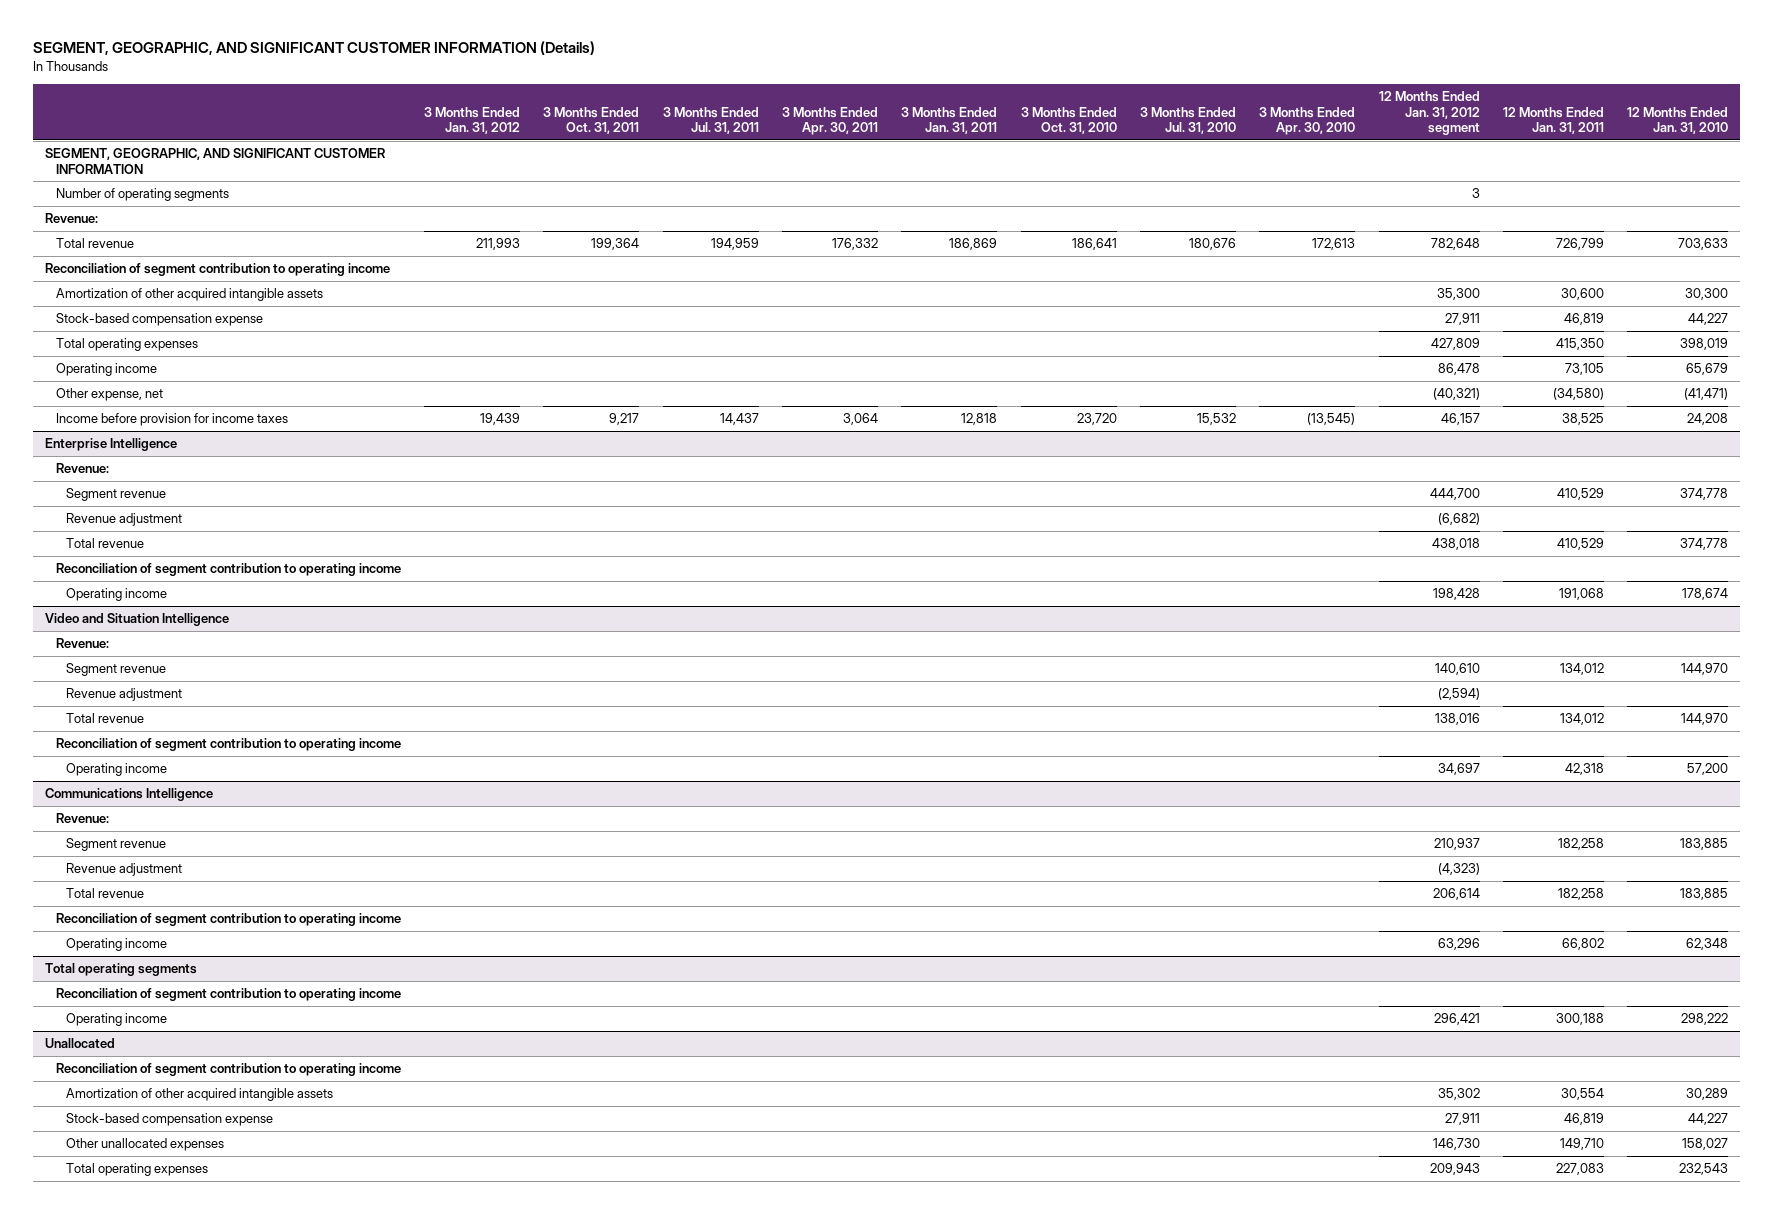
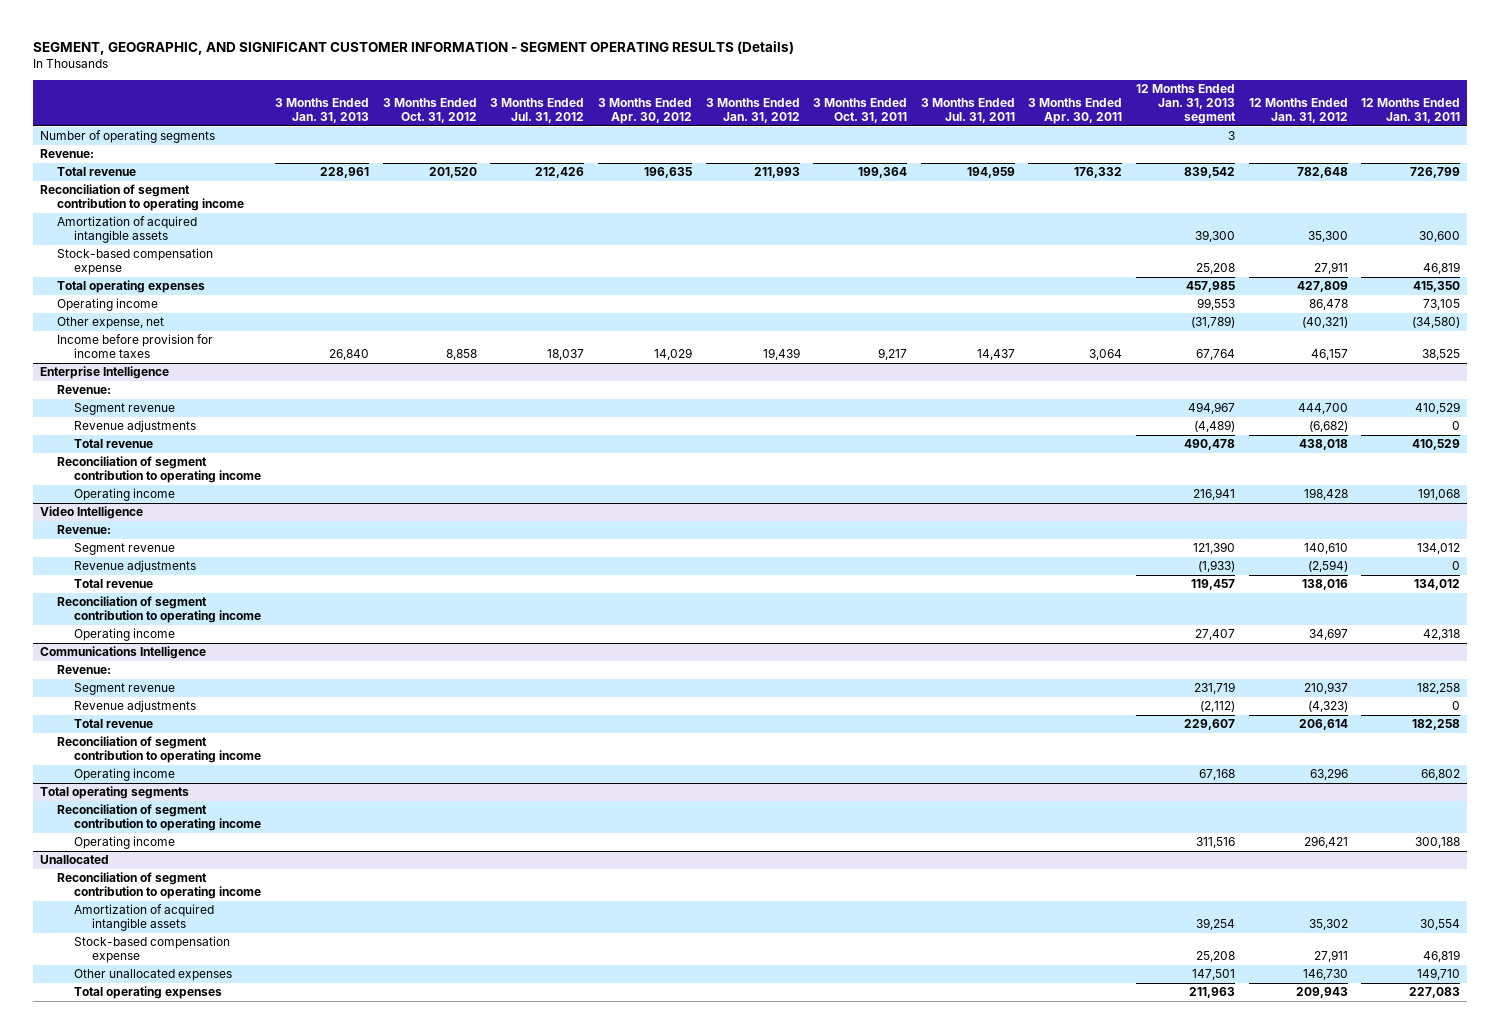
- SEGMENT, GEOGRAPHIC, AND SIGNIFICANT CUSTOMER INFORMATION (Details)
+ SEGMENT, GEOGRAPHIC, AND SIGNIFICANT CUSTOMER INFORMATION - SEGMENT OPERATING RESULTS (Details)
- | 3 Months Ended Jan. 31, 2012 | 3 Months Ended Oct. 31, 2011 | 3 Months Ended Jul. 31, 2011 | 3 Months Ended Apr. 30, 2011 | 3 Months Ended Jan. 31, 2011 | 3 Months Ended Oct. 31, 2010 | 3 Months Ended Jul. 31, 2010 | 3 Months Ended Apr. 30, 2010 | 12 Months Ended Jan. 31, 2012 segment | 12 Months Ended Jan. 31, 2011 | 12 Months Ended Jan. 31, 2010
+ | 3 Months Ended Jan. 31, 2013 | 3 Months Ended Oct. 31, 2012 | 3 Months Ended Jul. 31, 2012 | 3 Months Ended Apr. 30, 2012 | 3 Months Ended Jan. 31, 2012 | 3 Months Ended Oct. 31, 2011 | 3 Months Ended Jul. 31, 2011 | 3 Months Ended Apr. 30, 2011 | 12 Months Ended Jan. 31, 2013 segment | 12 Months Ended Jan. 31, 2012 | 12 Months Ended Jan. 31, 2011
- SEGMENT, GEOGRAPHIC, AND SIGNIFICANT CUSTOMER INFORMATION
- Amortization of other acquired intangible assets | | | | | | | | | 35,300 | 30,600 | 30,300
+ Amortization of acquired intangible assets | | | | | | | | | 39,300 | 35,300 | 30,600
@ Enterprise Intelligence
- Revenue adjustment | | | | | | | | | (6,682) | |
+ Revenue adjustments | | | | | | | | | (4,489) | (6,682) | 0
- Video and Situation Intelligence
+ Video Intelligence
- Revenue adjustment | | | | | | | | | (2,594) | |
+ Revenue adjustments | | | | | | | | | (1,933) | (2,594) | 0
@ Communications Intelligence
- Revenue adjustment | | | | | | | | | (4,323) | |
+ Revenue adjustments | | | | | | | | | (2,112) | (4,323) | 0
@ Unallocated
- Amortization of other acquired intangible assets | | | | | | | | | 35,302 | 30,554 | 30,289
+ Amortization of acquired intangible assets | | | | | | | | | 39,254 | 35,302 | 30,554

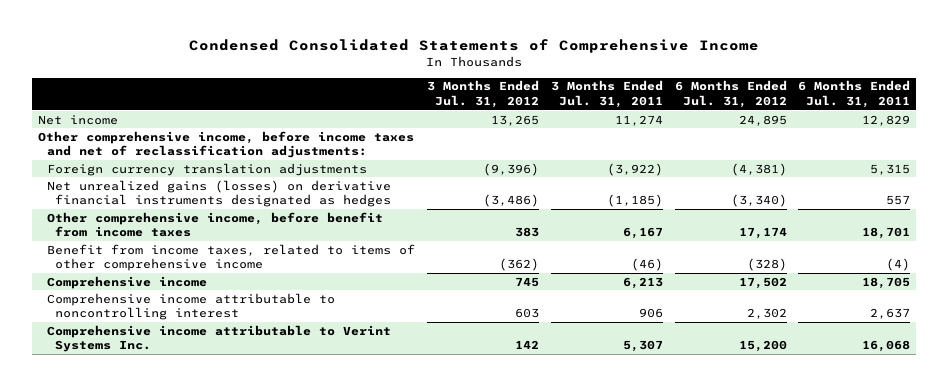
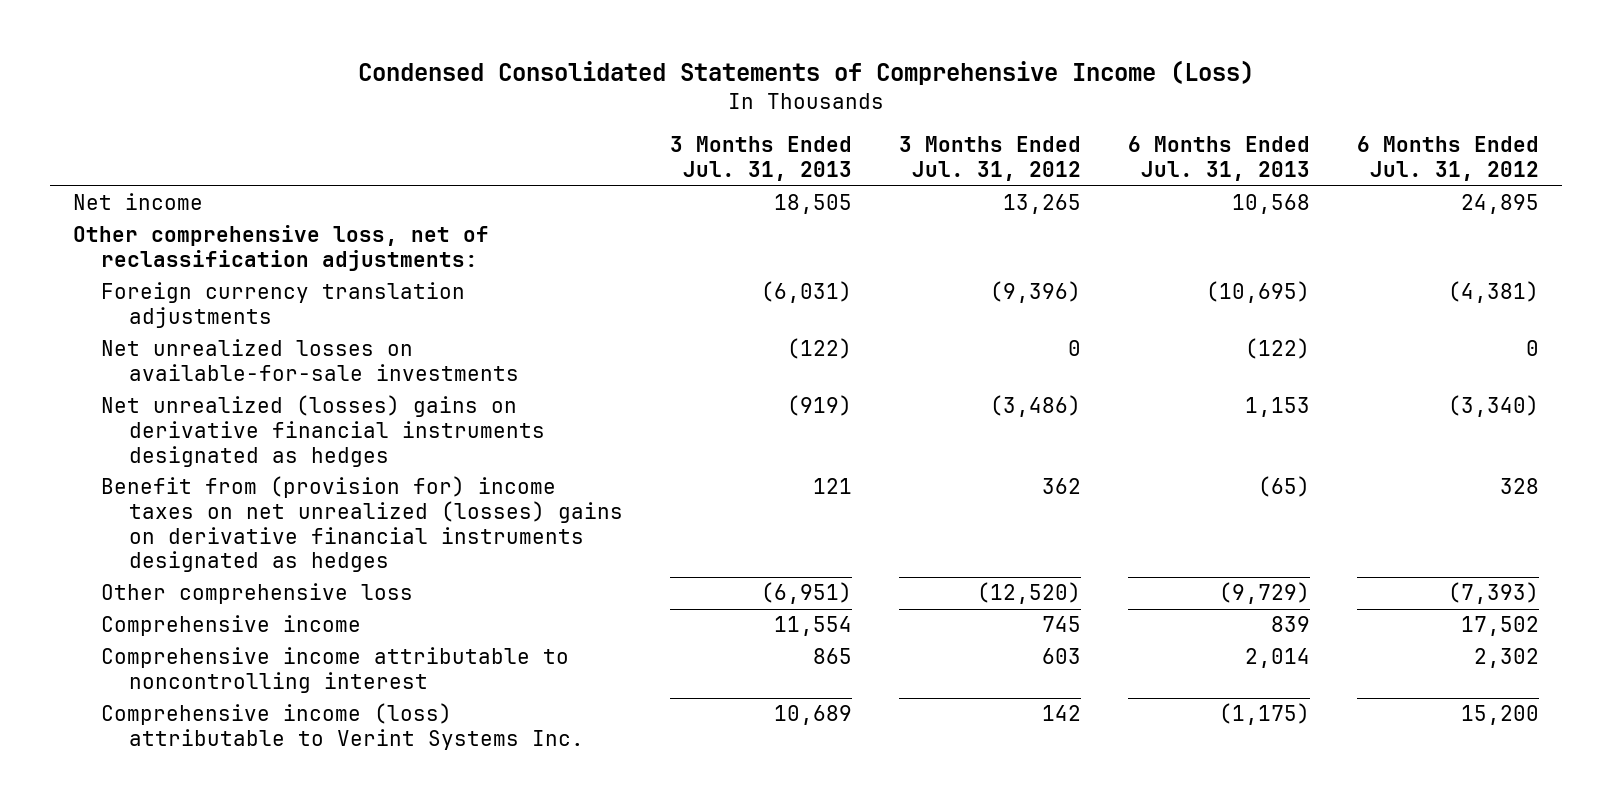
- Condensed Consolidated Statements of Comprehensive Income
+ Condensed Consolidated Statements of Comprehensive Income (Loss)
- | 3 Months Ended Jul. 31, 2012 | 3 Months Ended Jul. 31, 2011 | 6 Months Ended Jul. 31, 2012 | 6 Months Ended Jul. 31, 2011
+ | 3 Months Ended Jul. 31, 2013 | 3 Months Ended Jul. 31, 2012 | 6 Months Ended Jul. 31, 2013 | 6 Months Ended Jul. 31, 2012
- Other comprehensive income, before income taxes and net of reclassification adjustments:
+ Other comprehensive loss, net of reclassification adjustments:
- Net unrealized gains (losses) on derivative financial instruments designated as hedges | (3,486) | (1,185) | (3,340) | 557
- Other comprehensive income, before benefit from income taxes | 383 | 6,167 | 17,174 | 18,701
- Benefit from income taxes, related to items of other comprehensive income | (362) | (46) | (328) | (4)
+ Net unrealized losses on available-for-sale investments | (122) | 0 | (122) | 0
+ Net unrealized (losses) gains on derivative financial instruments designated as hedges | (919) | (3,486) | 1,153 | (3,340)
+ Benefit from (provision for) income taxes on net unrealized (losses) gains on derivative financial instruments designated as hedges | 121 | 362 | (65) | 328
+ Other comprehensive loss | (6,951) | (12,520) | (9,729) | (7,393)
- Comprehensive income attributable to Verint Systems Inc. | 142 | 5,307 | 15,200 | 16,068
+ Comprehensive income (loss) attributable to Verint Systems Inc. | 10,689 | 142 | (1,175) | 15,200

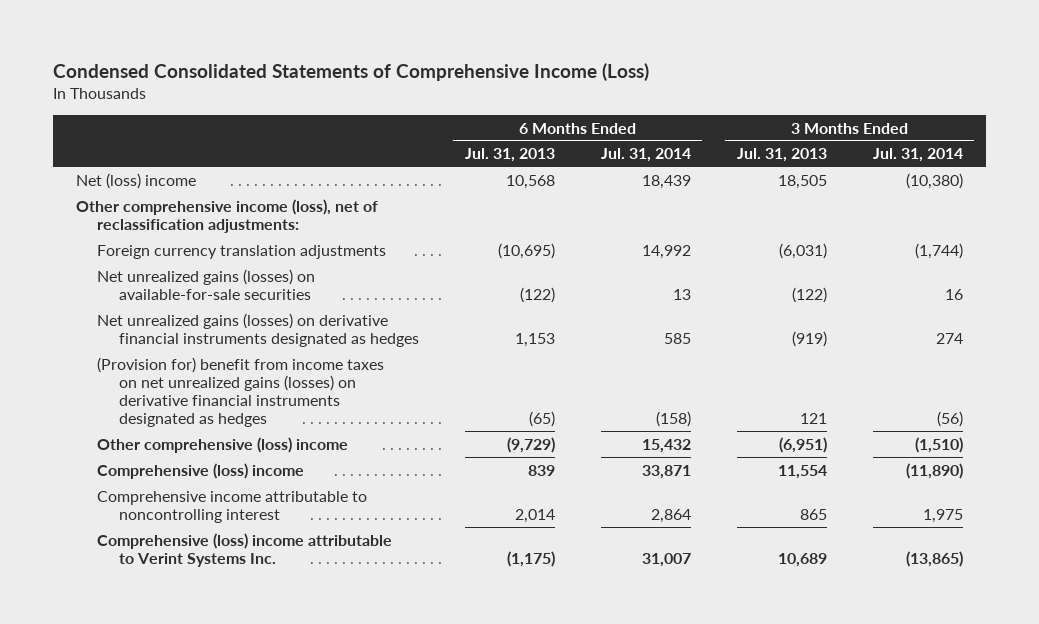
- | 3 Months Ended Jul. 31, 2013 | 3 Months Ended Jul. 31, 2012 | 6 Months Ended Jul. 31, 2013 | 6 Months Ended Jul. 31, 2012
+ | 6 Months Ended Jul. 31, 2013 | 6 Months Ended Jul. 31, 2014 | 3 Months Ended Jul. 31, 2013 | 3 Months Ended Jul. 31, 2014
- Net income | 18,505 | 13,265 | 10,568 | 24,895
- Other comprehensive loss, net of reclassification adjustments:
+ Net (loss) income | 10,568 | 18,439 | 18,505 | (10,380)
+ Other comprehensive income (loss), net of reclassification adjustments:
- Net unrealized losses on available-for-sale investments | (122) | 0 | (122) | 0
- Net unrealized (losses) gains on derivative financial instruments designated as hedges | (919) | (3,486) | 1,153 | (3,340)
- Benefit from (provision for) income taxes on net unrealized (losses) gains on derivative financial instruments designated as hedges | 121 | 362 | (65) | 328
- Other comprehensive loss | (6,951) | (12,520) | (9,729) | (7,393)
- Comprehensive income | 11,554 | 745 | 839 | 17,502
+ Net unrealized gains (losses) on available-for-sale securities | (122) | 13 | (122) | 16
+ Net unrealized gains (losses) on derivative financial instruments designated as hedges | 1,153 | 585 | (919) | 274
+ (Provision for) benefit from income taxes on net unrealized gains (losses) on derivative financial instruments designated as hedges | (65) | (158) | 121 | (56)
+ Other comprehensive (loss) income | (9,729) | 15,432 | (6,951) | (1,510)
+ Comprehensive (loss) income | 839 | 33,871 | 11,554 | (11,890)
- Comprehensive income (loss) attributable to Verint Systems Inc. | 10,689 | 142 | (1,175) | 15,200
+ Comprehensive (loss) income attributable to Verint Systems Inc. | (1,175) | 31,007 | 10,689 | (13,865)

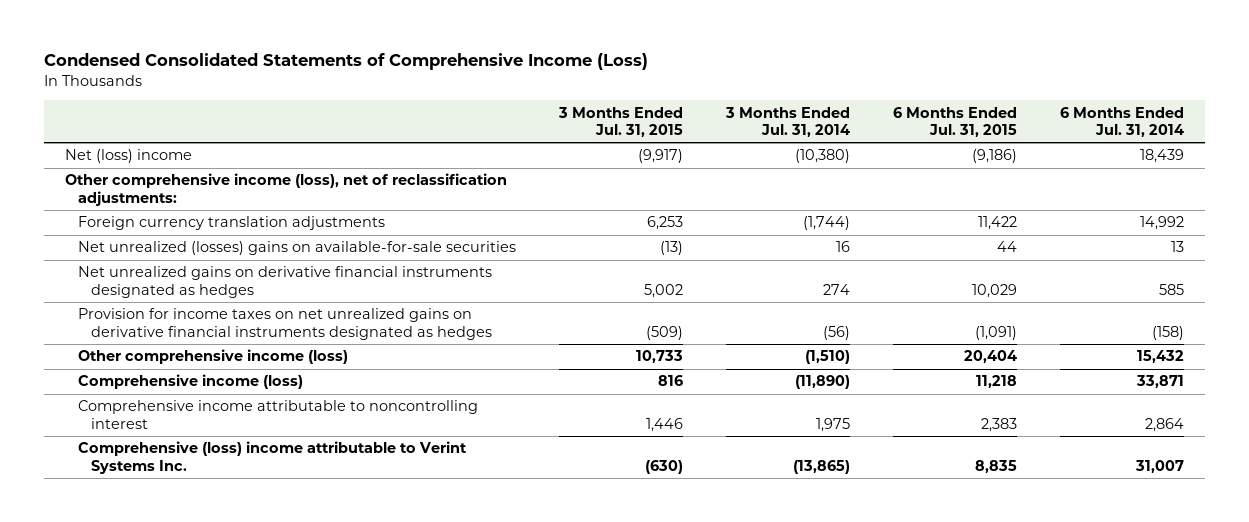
- | 6 Months Ended Jul. 31, 2013 | 6 Months Ended Jul. 31, 2014 | 3 Months Ended Jul. 31, 2013 | 3 Months Ended Jul. 31, 2014
+ | 3 Months Ended Jul. 31, 2015 | 3 Months Ended Jul. 31, 2014 | 6 Months Ended Jul. 31, 2015 | 6 Months Ended Jul. 31, 2014
- Net unrealized gains (losses) on available-for-sale securities | (122) | 13 | (122) | 16
- Net unrealized gains (losses) on derivative financial instruments designated as hedges | 1,153 | 585 | (919) | 274
- (Provision for) benefit from income taxes on net unrealized gains (losses) on derivative financial instruments designated as hedges | (65) | (158) | 121 | (56)
- Other comprehensive (loss) income | (9,729) | 15,432 | (6,951) | (1,510)
- Comprehensive (loss) income | 839 | 33,871 | 11,554 | (11,890)
+ Net unrealized (losses) gains on available-for-sale securities | (13) | 16 | 44 | 13
+ Net unrealized gains on derivative financial instruments designated as hedges | 5,002 | 274 | 10,029 | 585
+ Provision for income taxes on net unrealized gains on derivative financial instruments designated as hedges | (509) | (56) | (1,091) | (158)
+ Other comprehensive income (loss) | 10,733 | (1,510) | 20,404 | 15,432
+ Comprehensive income (loss) | 816 | (11,890) | 11,218 | 33,871

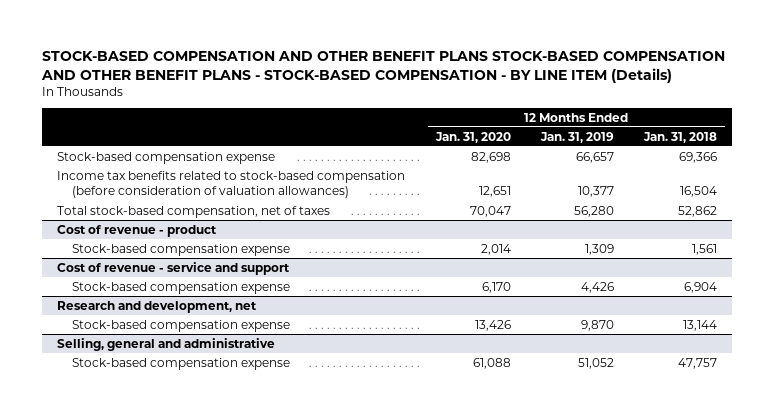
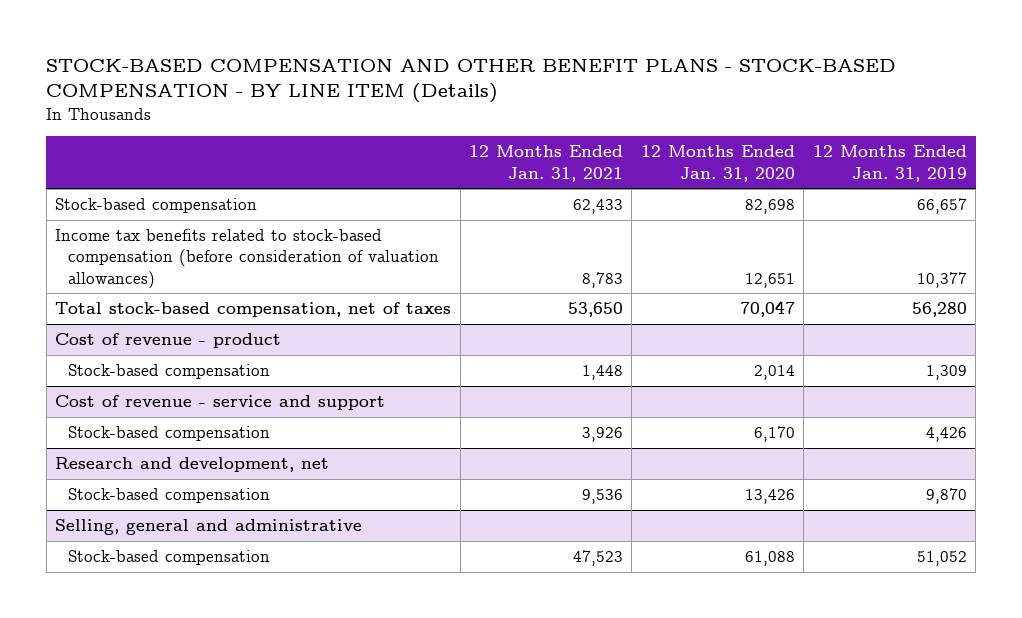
- STOCK-BASED COMPENSATION AND OTHER BENEFIT PLANS STOCK-BASED COMPENSATION AND OTHER BENEFIT PLANS - STOCK-BASED COMPENSATION - BY LINE ITEM (Details)
+ STOCK-BASED COMPENSATION AND OTHER BENEFIT PLANS - STOCK-BASED COMPENSATION - BY LINE ITEM (Details)
- | 12 Months Ended Jan. 31, 2020 | 12 Months Ended Jan. 31, 2019 | 12 Months Ended Jan. 31, 2018
+ | 12 Months Ended Jan. 31, 2021 | 12 Months Ended Jan. 31, 2020 | 12 Months Ended Jan. 31, 2019
- Stock-based compensation expense | 82,698 | 66,657 | 69,366
+ Stock-based compensation | 62,433 | 82,698 | 66,657
@ Cost of revenue - product
- Stock-based compensation expense | 2,014 | 1,309 | 1,561
+ Stock-based compensation | 1,448 | 2,014 | 1,309
@ Cost of revenue - service and support
- Stock-based compensation expense | 6,170 | 4,426 | 6,904
+ Stock-based compensation | 3,926 | 6,170 | 4,426
@ Research and development, net
- Stock-based compensation expense | 13,426 | 9,870 | 13,144
+ Stock-based compensation | 9,536 | 13,426 | 9,870
@ Selling, general and administrative
- Stock-based compensation expense | 61,088 | 51,052 | 47,757
+ Stock-based compensation | 47,523 | 61,088 | 51,052

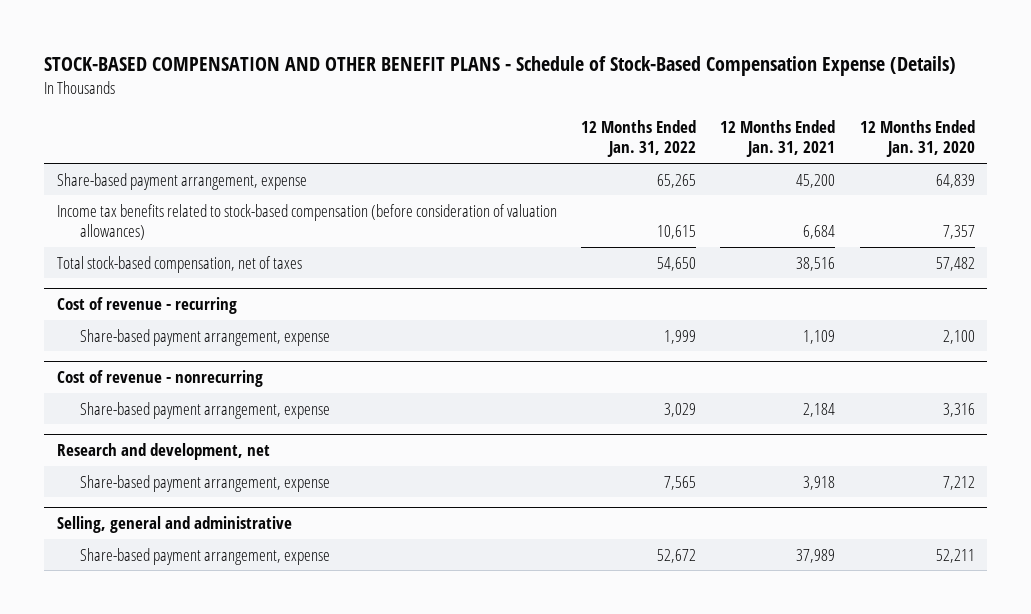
- STOCK-BASED COMPENSATION AND OTHER BENEFIT PLANS - STOCK-BASED COMPENSATION - BY LINE ITEM (Details)
+ STOCK-BASED COMPENSATION AND OTHER BENEFIT PLANS - Schedule of Stock-Based Compensation Expense (Details)
- | 12 Months Ended Jan. 31, 2021 | 12 Months Ended Jan. 31, 2020 | 12 Months Ended Jan. 31, 2019
+ | 12 Months Ended Jan. 31, 2022 | 12 Months Ended Jan. 31, 2021 | 12 Months Ended Jan. 31, 2020
- Stock-based compensation | 62,433 | 82,698 | 66,657
- Income tax benefits related to stock-based compensation (before consideration of valuation allowances) | 8,783 | 12,651 | 10,377
- Total stock-based compensation, net of taxes | 53,650 | 70,047 | 56,280
- Cost of revenue - product
- Stock-based compensation | 1,448 | 2,014 | 1,309
- Cost of revenue - service and support
- Stock-based compensation | 3,926 | 6,170 | 4,426
+ Share-based payment arrangement, expense | 65,265 | 45,200 | 64,839
+ Income tax benefits related to stock-based compensation (before consideration of valuation allowances) | 10,615 | 6,684 | 7,357
+ Total stock-based compensation, net of taxes | 54,650 | 38,516 | 57,482
+ Cost of revenue - recurring
+ Share-based payment arrangement, expense | 1,999 | 1,109 | 2,100
+ Cost of revenue - nonrecurring
+ Share-based payment arrangement, expense | 3,029 | 2,184 | 3,316
@ Research and development, net
- Stock-based compensation | 9,536 | 13,426 | 9,870
+ Share-based payment arrangement, expense | 7,565 | 3,918 | 7,212
@ Selling, general and administrative
- Stock-based compensation | 47,523 | 61,088 | 51,052
+ Share-based payment arrangement, expense | 52,672 | 37,989 | 52,211

